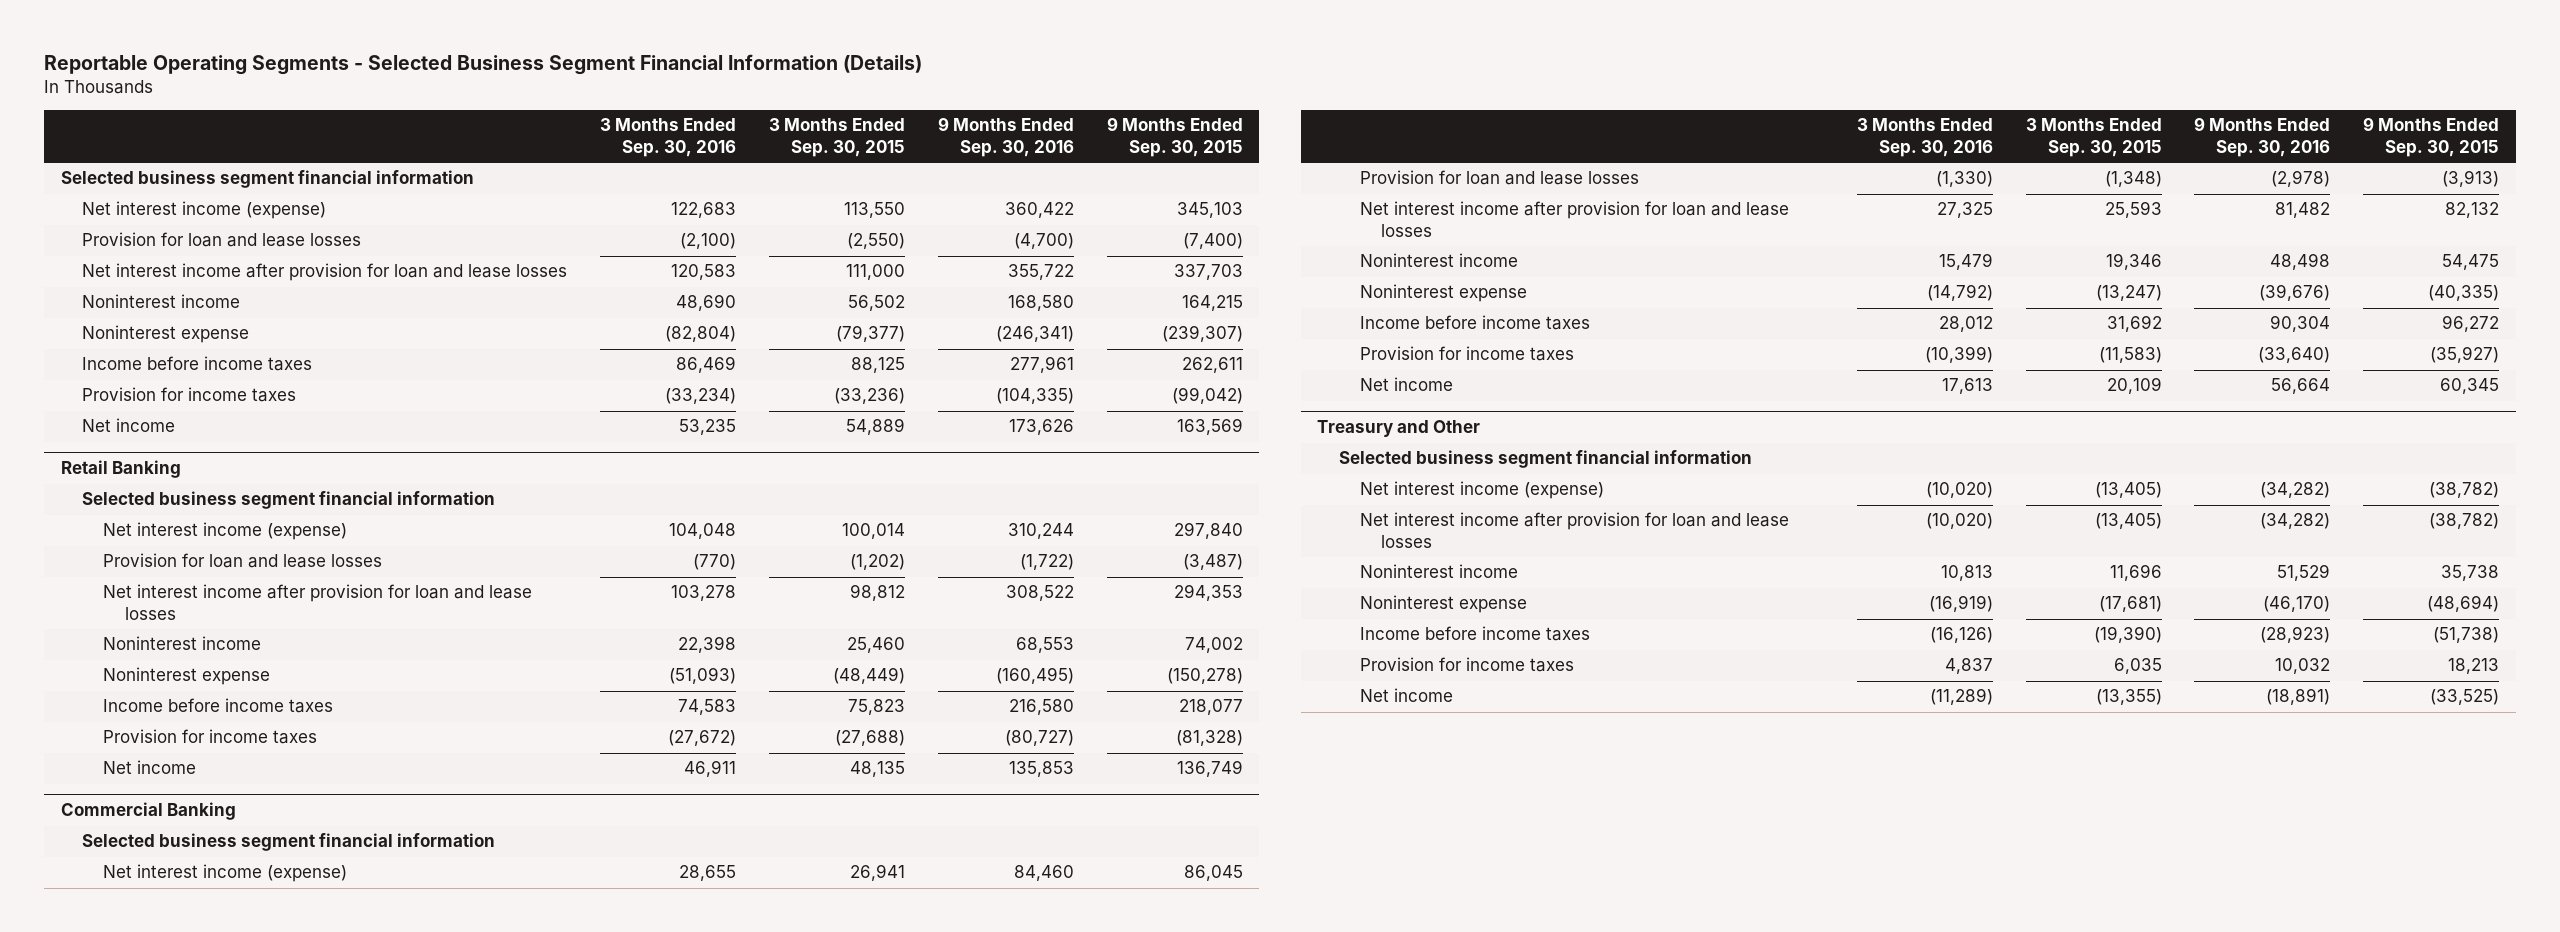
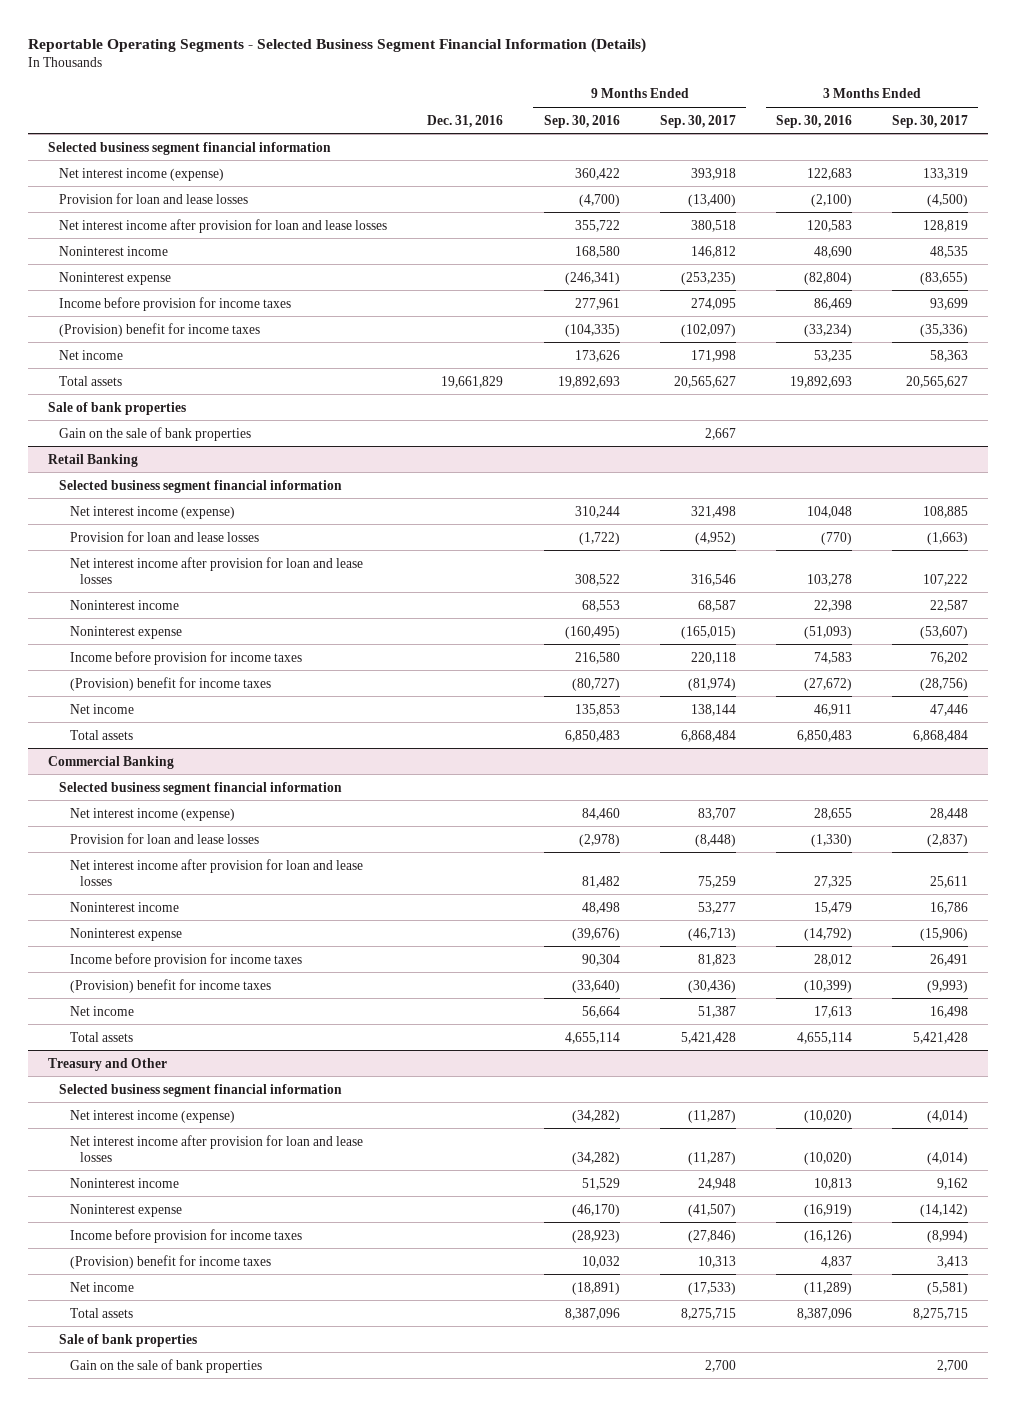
- | 3 Months Ended Sep. 30, 2016 | 3 Months Ended Sep. 30, 2015 | 9 Months Ended Sep. 30, 2016 | 9 Months Ended Sep. 30, 2015
+ | Dec. 31, 2016 | 9 Months Ended Sep. 30, 2016 | 9 Months Ended Sep. 30, 2017 | 3 Months Ended Sep. 30, 2016 | 3 Months Ended Sep. 30, 2017
- Income before income taxes | 86,469 | 88,125 | 277,961 | 262,611
- Provision for income taxes | (33,234) | (33,236) | (104,335) | (99,042)
+ Income before provision for income taxes | | 277,961 | 274,095 | 86,469 | 93,699
+ (Provision) benefit for income taxes | | (104,335) | (102,097) | (33,234) | (35,336)
+ Total assets | 19,661,829 | 19,892,693 | 20,565,627 | 19,892,693 | 20,565,627
+ Sale of bank properties
+ Gain on the sale of bank properties | | | 2,667 | |
@ Retail Banking
- Income before income taxes | 74,583 | 75,823 | 216,580 | 218,077
- Provision for income taxes | (27,672) | (27,688) | (80,727) | (81,328)
+ Income before provision for income taxes | | 216,580 | 220,118 | 74,583 | 76,202
+ (Provision) benefit for income taxes | | (80,727) | (81,974) | (27,672) | (28,756)
+ Total assets | | 6,850,483 | 6,868,484 | 6,850,483 | 6,868,484
@ Commercial Banking
- Income before income taxes | 28,012 | 31,692 | 90,304 | 96,272
- Provision for income taxes | (10,399) | (11,583) | (33,640) | (35,927)
+ Income before provision for income taxes | | 90,304 | 81,823 | 28,012 | 26,491
+ (Provision) benefit for income taxes | | (33,640) | (30,436) | (10,399) | (9,993)
+ Total assets | | 4,655,114 | 5,421,428 | 4,655,114 | 5,421,428
@ Treasury and Other
- Income before income taxes | (16,126) | (19,390) | (28,923) | (51,738)
- Provision for income taxes | 4,837 | 6,035 | 10,032 | 18,213
+ Income before provision for income taxes | | (28,923) | (27,846) | (16,126) | (8,994)
+ (Provision) benefit for income taxes | | 10,032 | 10,313 | 4,837 | 3,413
+ Total assets | | 8,387,096 | 8,275,715 | 8,387,096 | 8,275,715
+ Sale of bank properties
+ Gain on the sale of bank properties | | | 2,700 | | 2,700

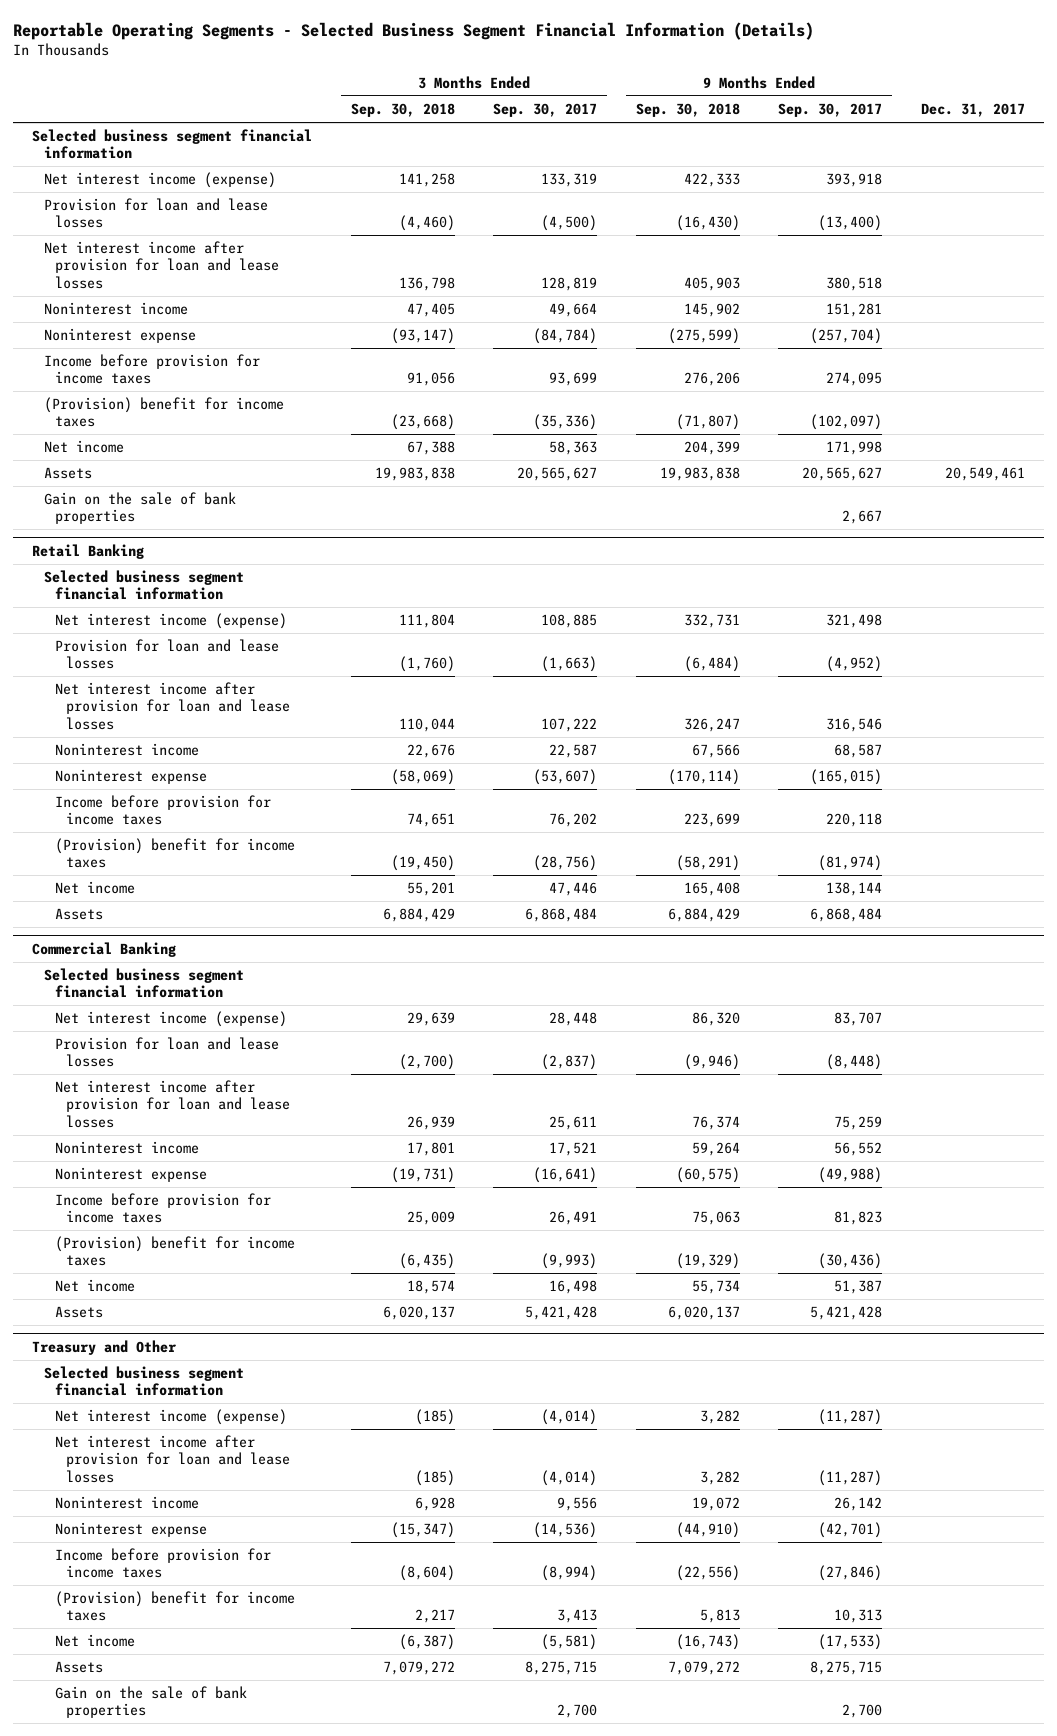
- | Dec. 31, 2016 | 9 Months Ended Sep. 30, 2016 | 9 Months Ended Sep. 30, 2017 | 3 Months Ended Sep. 30, 2016 | 3 Months Ended Sep. 30, 2017
+ | 3 Months Ended Sep. 30, 2018 | 3 Months Ended Sep. 30, 2017 | 9 Months Ended Sep. 30, 2018 | 9 Months Ended Sep. 30, 2017 | Dec. 31, 2017
- Noninterest income | | 168,580 | 146,812 | 48,690 | 48,535
- Noninterest expense | | (246,341) | (253,235) | (82,804) | (83,655)
+ Noninterest income | 47,405 | 49,664 | 145,902 | 151,281 |
+ Noninterest expense | (93,147) | (84,784) | (275,599) | (257,704) |
- Total assets | 19,661,829 | 19,892,693 | 20,565,627 | 19,892,693 | 20,565,627
- Sale of bank properties
+ Assets | 19,983,838 | 20,565,627 | 19,983,838 | 20,565,627 | 20,549,461
@ Retail Banking
- Total assets | | 6,850,483 | 6,868,484 | 6,850,483 | 6,868,484
+ Assets | 6,884,429 | 6,868,484 | 6,884,429 | 6,868,484 |
@ Commercial Banking
- Noninterest income | | 48,498 | 53,277 | 15,479 | 16,786
- Noninterest expense | | (39,676) | (46,713) | (14,792) | (15,906)
+ Noninterest income | 17,801 | 17,521 | 59,264 | 56,552 |
+ Noninterest expense | (19,731) | (16,641) | (60,575) | (49,988) |
- Total assets | | 4,655,114 | 5,421,428 | 4,655,114 | 5,421,428
+ Assets | 6,020,137 | 5,421,428 | 6,020,137 | 5,421,428 |
@ Treasury and Other
- Noninterest income | | 51,529 | 24,948 | 10,813 | 9,162
- Noninterest expense | | (46,170) | (41,507) | (16,919) | (14,142)
+ Noninterest income | 6,928 | 9,556 | 19,072 | 26,142 |
+ Noninterest expense | (15,347) | (14,536) | (44,910) | (42,701) |
- Total assets | | 8,387,096 | 8,275,715 | 8,387,096 | 8,275,715
- Sale of bank properties
+ Assets | 7,079,272 | 8,275,715 | 7,079,272 | 8,275,715 |

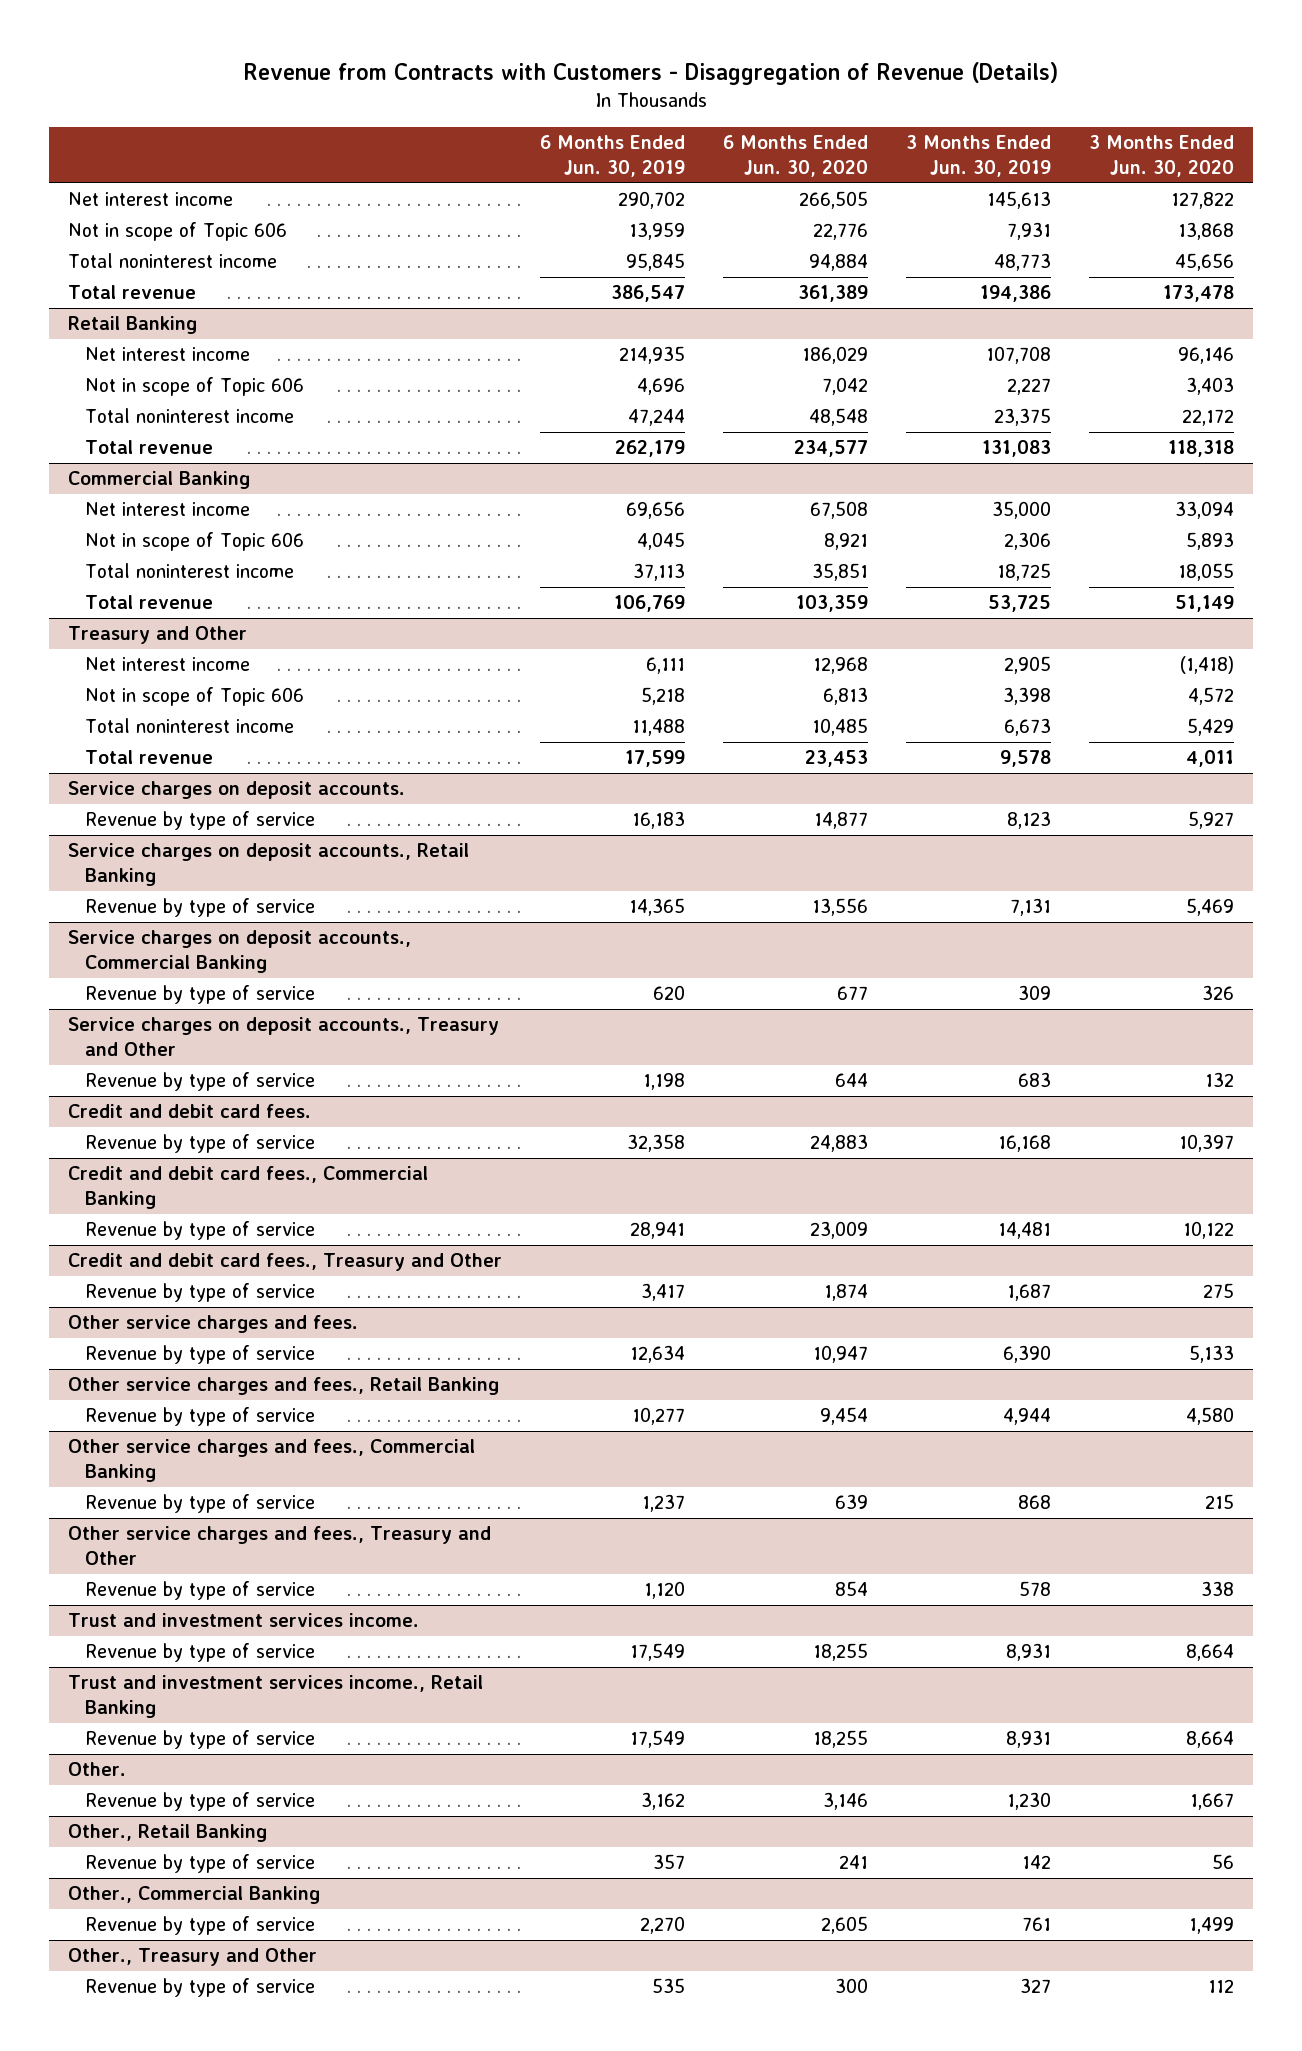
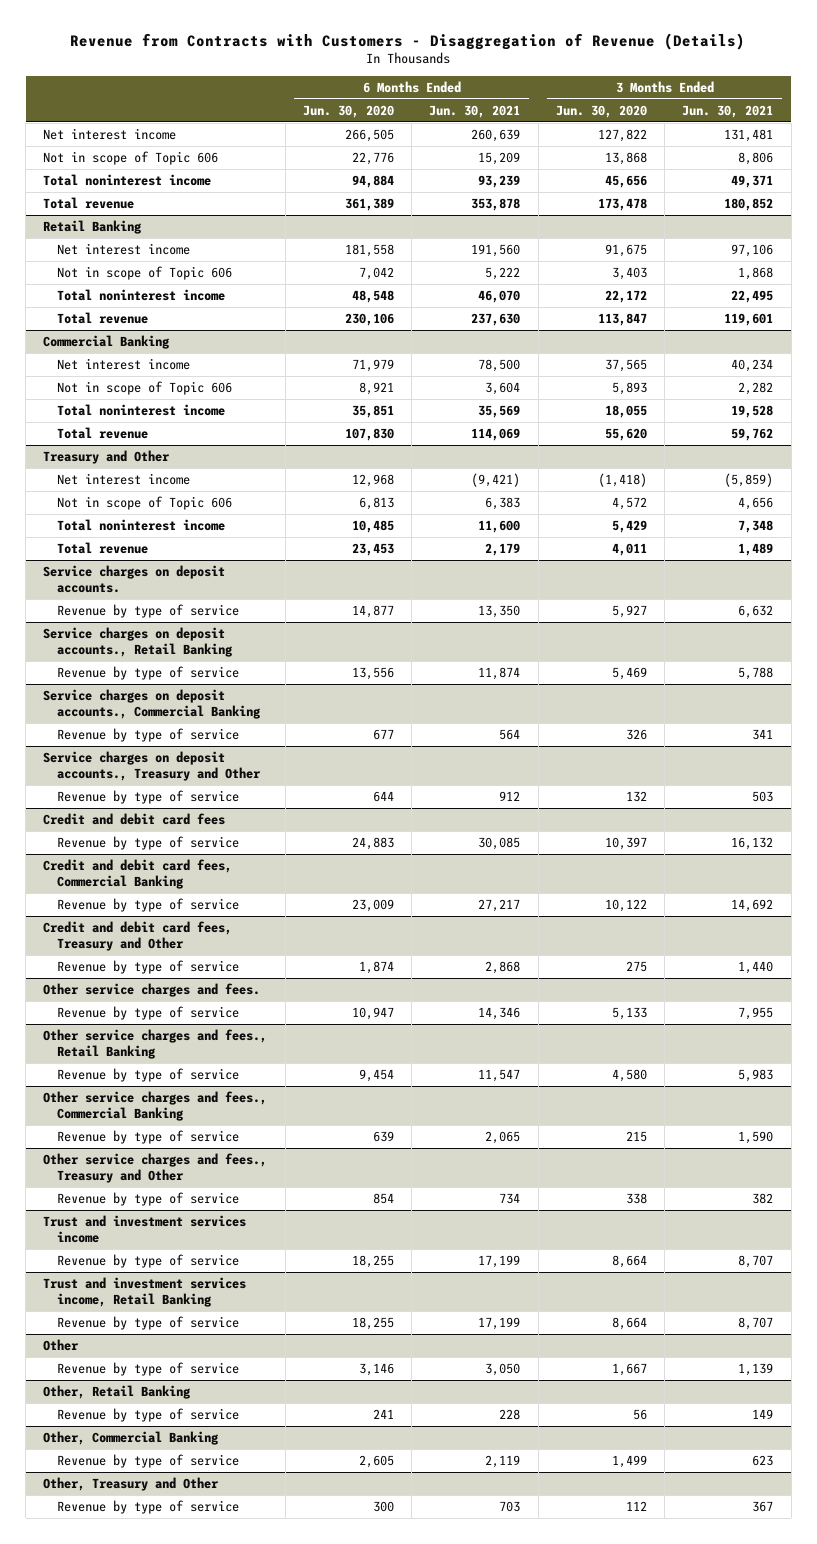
- | 6 Months Ended Jun. 30, 2019 | 6 Months Ended Jun. 30, 2020 | 3 Months Ended Jun. 30, 2019 | 3 Months Ended Jun. 30, 2020
+ | 6 Months Ended Jun. 30, 2020 | 6 Months Ended Jun. 30, 2021 | 3 Months Ended Jun. 30, 2020 | 3 Months Ended Jun. 30, 2021
@ Retail Banking
- Net interest income | 214,935 | 186,029 | 107,708 | 96,146
+ Net interest income | 181,558 | 191,560 | 91,675 | 97,106
- Total revenue | 262,179 | 234,577 | 131,083 | 118,318
+ Total revenue | 230,106 | 237,630 | 113,847 | 119,601
@ Commercial Banking
- Net interest income | 69,656 | 67,508 | 35,000 | 33,094
+ Net interest income | 71,979 | 78,500 | 37,565 | 40,234
- Total revenue | 106,769 | 103,359 | 53,725 | 51,149
+ Total revenue | 107,830 | 114,069 | 55,620 | 59,762
- Credit and debit card fees.
+ Credit and debit card fees
- Credit and debit card fees., Commercial Banking
+ Credit and debit card fees, Commercial Banking
- Credit and debit card fees., Treasury and Other
+ Credit and debit card fees, Treasury and Other
- Trust and investment services income.
+ Trust and investment services income
- Trust and investment services income., Retail Banking
+ Trust and investment services income, Retail Banking
- Other.
+ Other
- Other., Retail Banking
+ Other, Retail Banking
- Other., Commercial Banking
+ Other, Commercial Banking
- Other., Treasury and Other
+ Other, Treasury and Other

